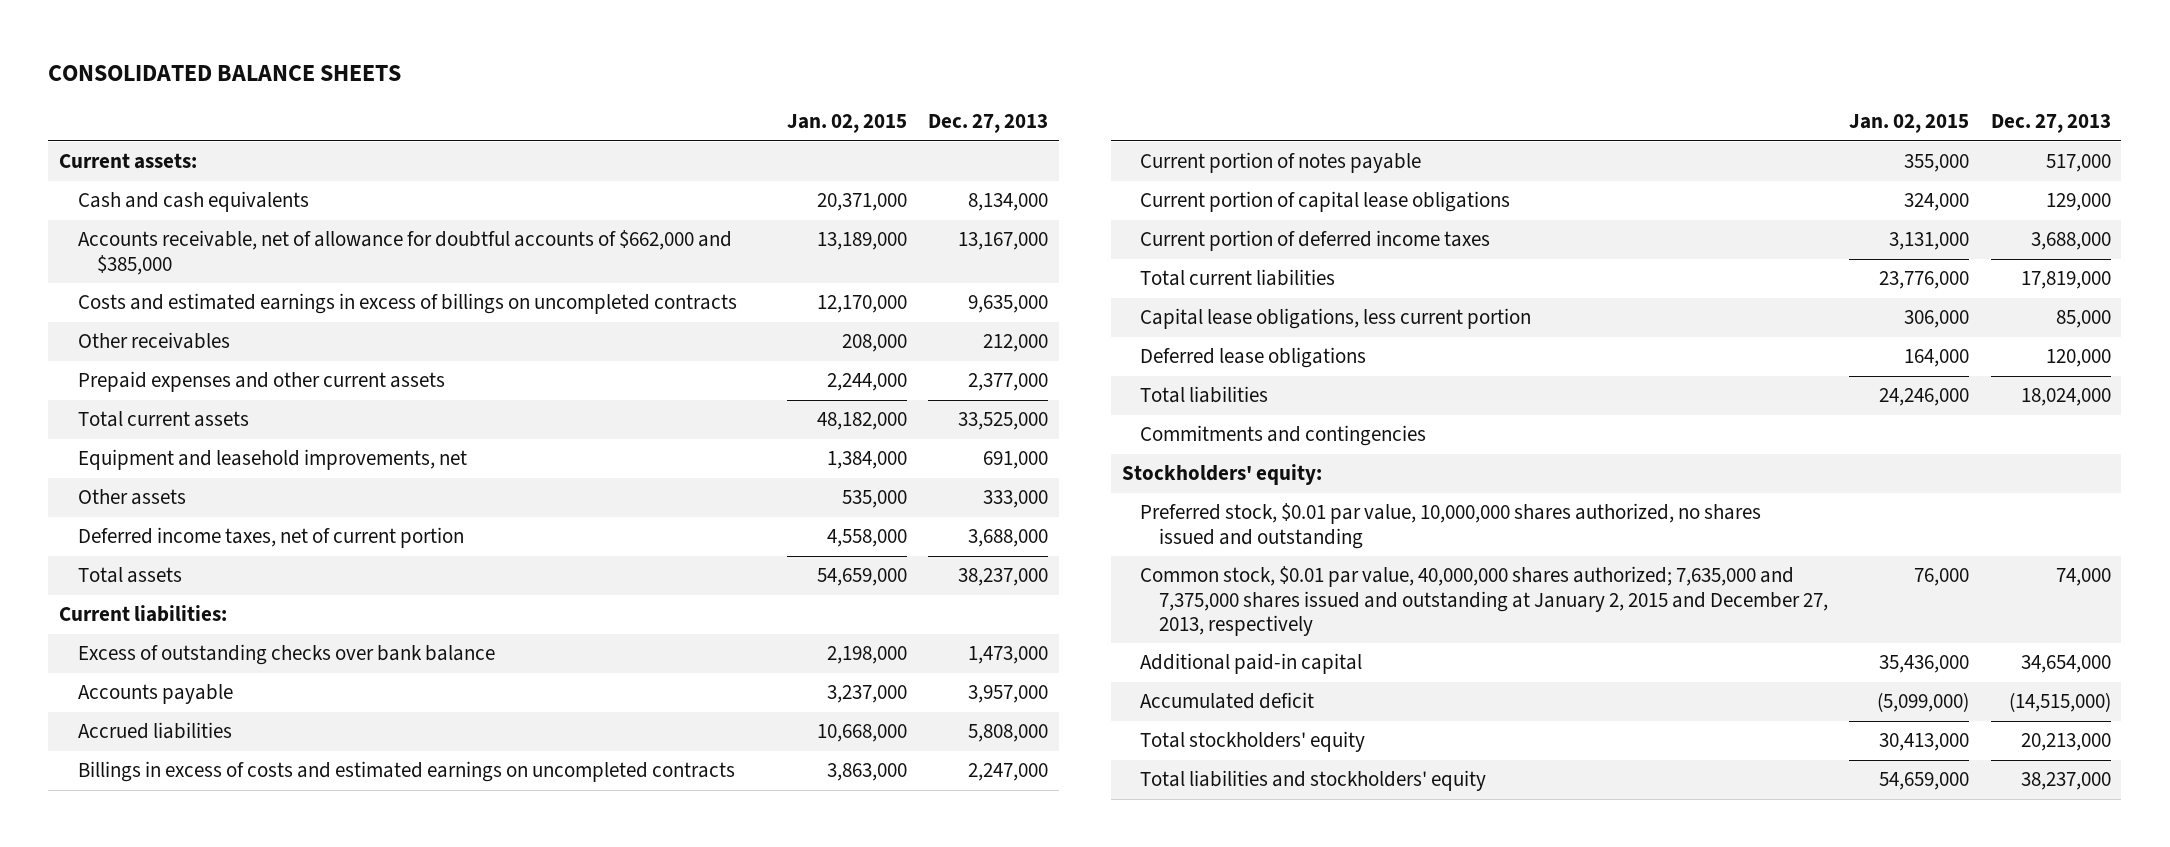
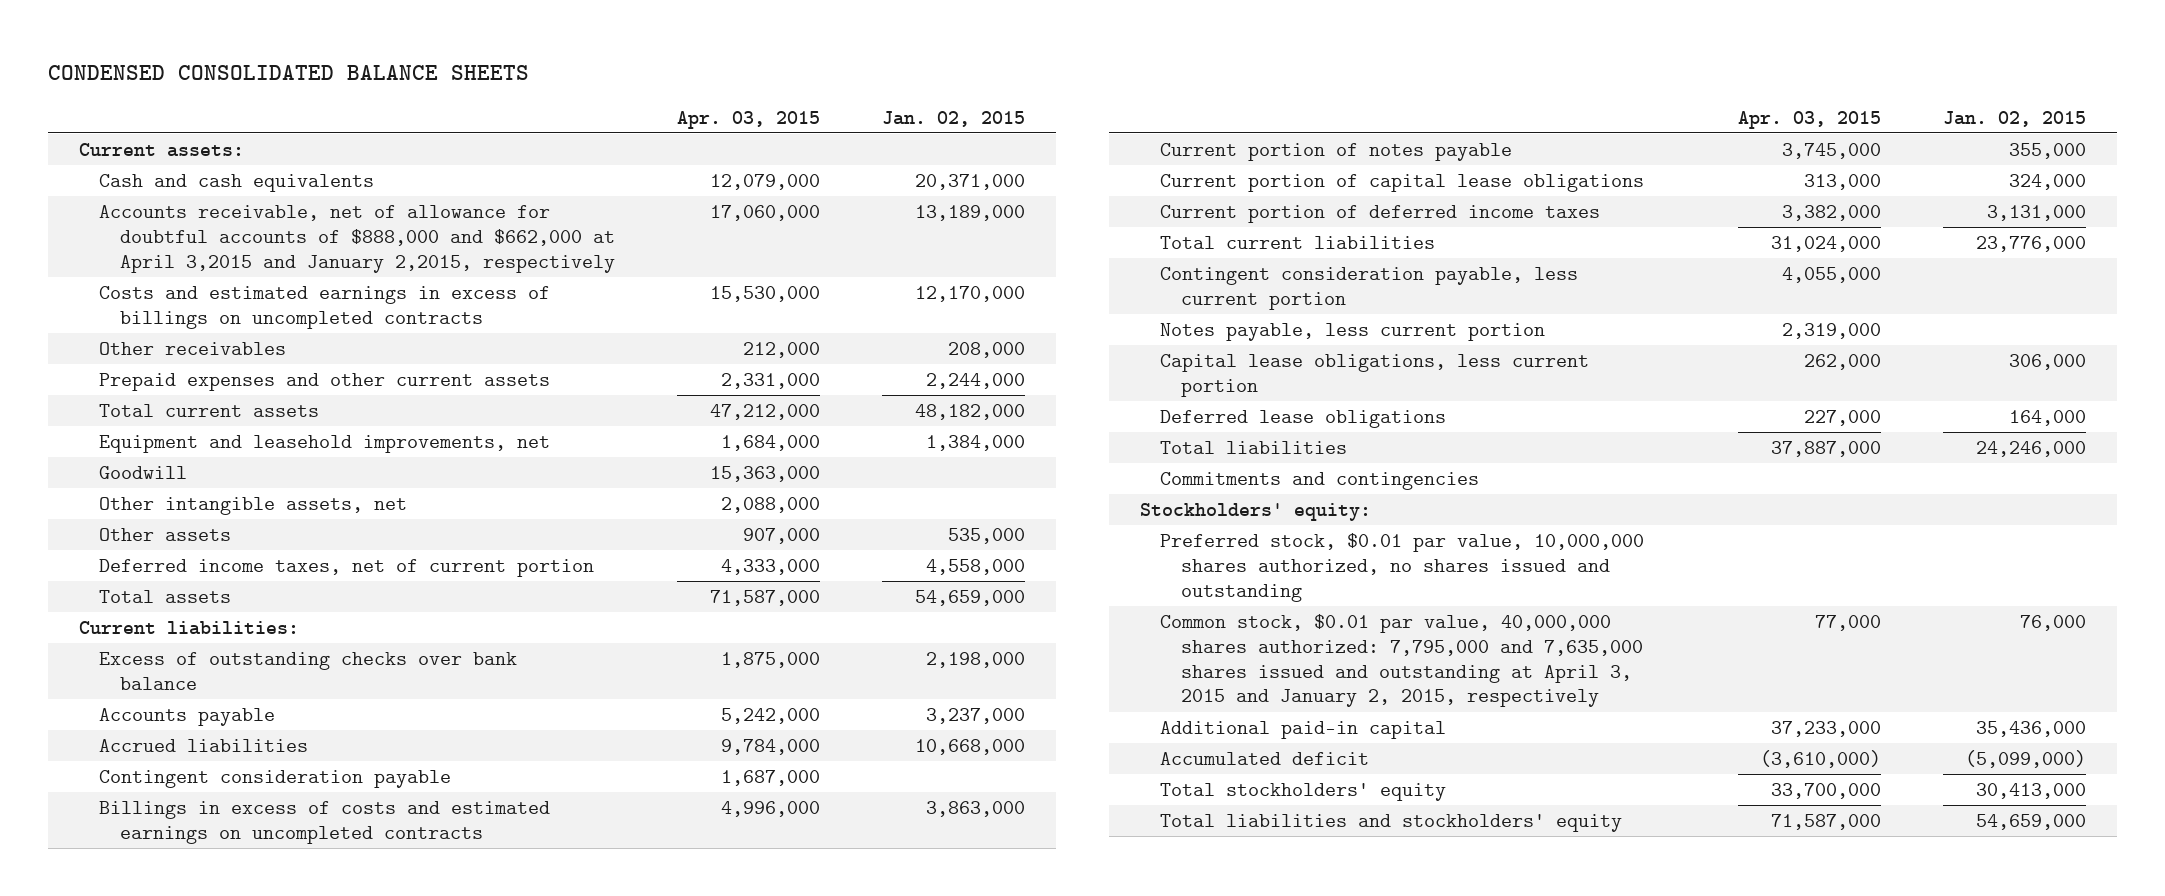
- CONSOLIDATED BALANCE SHEETS
+ CONDENSED CONSOLIDATED BALANCE SHEETS
- | Jan. 02, 2015 | Dec. 27, 2013
+ | Apr. 03, 2015 | Jan. 02, 2015
- Accounts receivable, net of allowance for doubtful accounts of $662,000 and $385,000 | 13,189,000 | 13,167,000
+ Accounts receivable, net of allowance for doubtful accounts of $888,000 and $662,000 at April 3,2015 and January 2,2015, respectively | 17,060,000 | 13,189,000
+ Goodwill | 15,363,000 |
+ Other intangible assets, net | 2,088,000 |
+ Contingent consideration payable | 1,687,000 |
+ Contingent consideration payable, less current portion | 4,055,000 |
+ Notes payable, less current portion | 2,319,000 |
- Common stock, $0.01 par value, 40,000,000 shares authorized; 7,635,000 and 7,375,000 shares issued and outstanding at January 2, 2015 and December 27, 2013, respectively | 76,000 | 74,000
+ Common stock, $0.01 par value, 40,000,000 shares authorized: 7,795,000 and 7,635,000 shares issued and outstanding at April 3, 2015 and January 2, 2015, respectively | 77,000 | 76,000

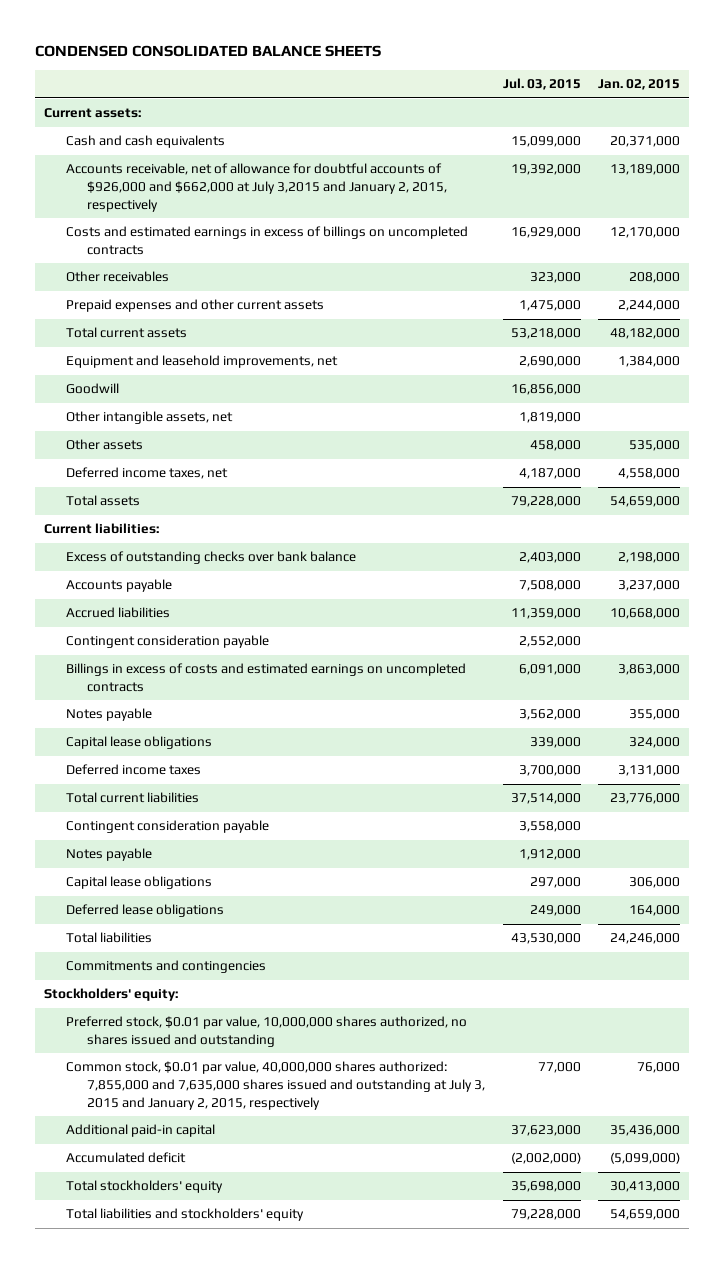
- | Apr. 03, 2015 | Jan. 02, 2015
+ | Jul. 03, 2015 | Jan. 02, 2015
- Accounts receivable, net of allowance for doubtful accounts of $888,000 and $662,000 at April 3,2015 and January 2,2015, respectively | 17,060,000 | 13,189,000
+ Accounts receivable, net of allowance for doubtful accounts of $926,000 and $662,000 at July 3,2015 and January 2, 2015, respectively | 19,392,000 | 13,189,000
- Deferred income taxes, net of current portion | 4,333,000 | 4,558,000
+ Deferred income taxes, net | 4,187,000 | 4,558,000
- Current portion of notes payable | 3,745,000 | 355,000
- Current portion of capital lease obligations | 313,000 | 324,000
- Current portion of deferred income taxes | 3,382,000 | 3,131,000
+ Notes payable | 3,562,000 | 355,000
+ Capital lease obligations | 339,000 | 324,000
+ Deferred income taxes | 3,700,000 | 3,131,000
- Contingent consideration payable, less current portion | 4,055,000 |
- Notes payable, less current portion | 2,319,000 |
- Capital lease obligations, less current portion | 262,000 | 306,000
+ Contingent consideration payable | 3,558,000 |
+ Notes payable | 1,912,000 |
+ Capital lease obligations | 297,000 | 306,000
- Common stock, $0.01 par value, 40,000,000 shares authorized: 7,795,000 and 7,635,000 shares issued and outstanding at April 3, 2015 and January 2, 2015, respectively | 77,000 | 76,000
+ Common stock, $0.01 par value, 40,000,000 shares authorized: 7,855,000 and 7,635,000 shares issued and outstanding at July 3, 2015 and January 2, 2015, respectively | 77,000 | 76,000

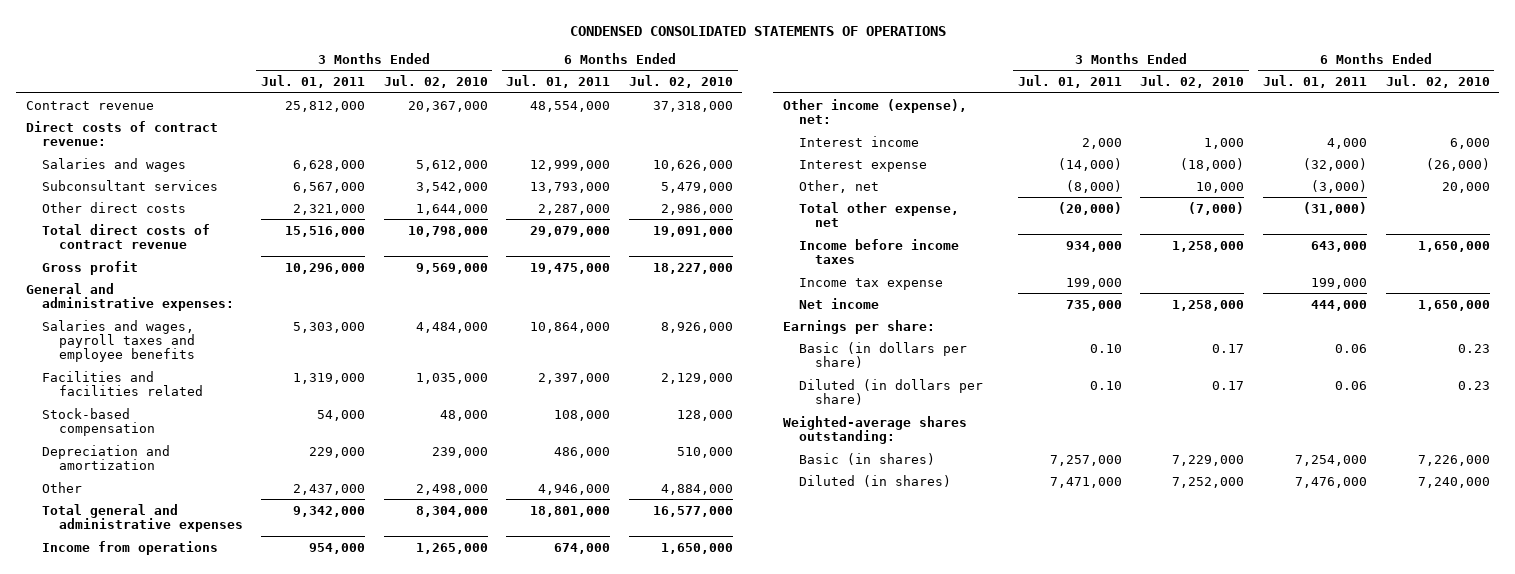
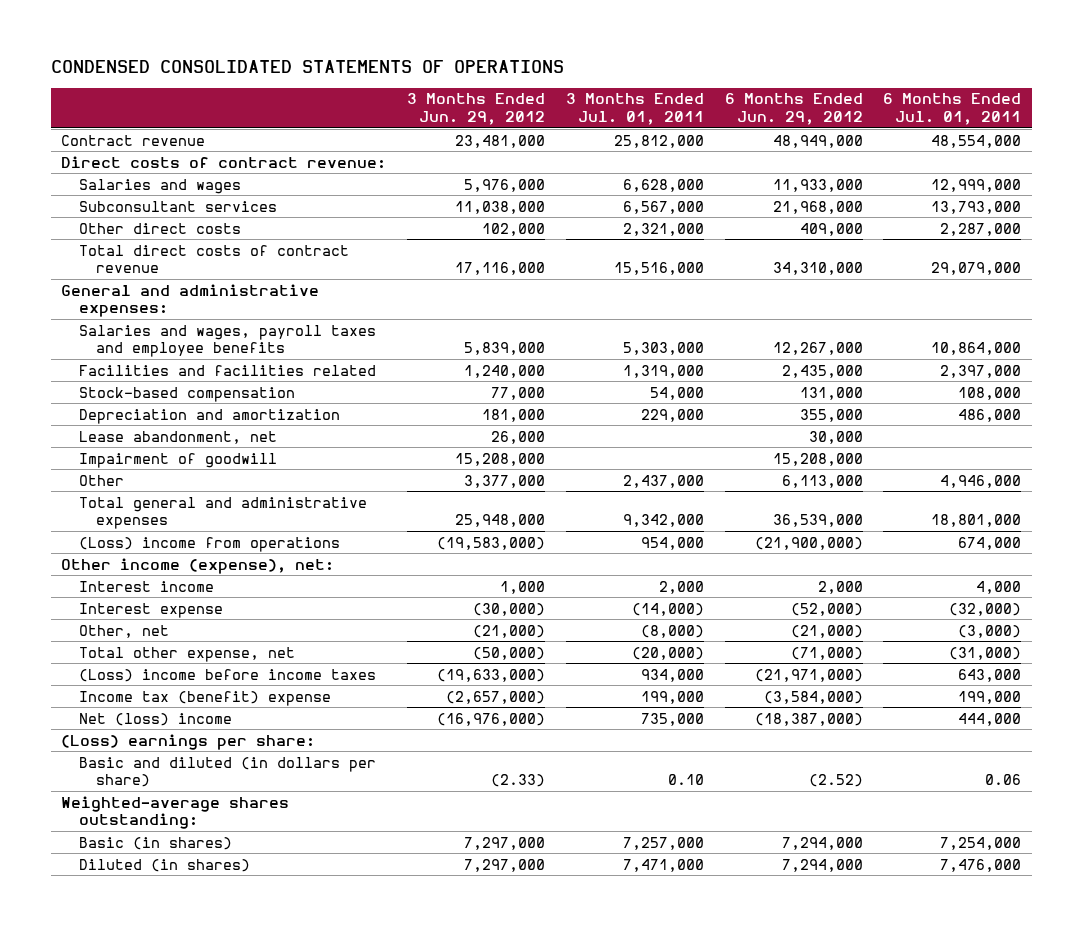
- | 3 Months Ended Jul. 01, 2011 | 3 Months Ended Jul. 02, 2010 | 6 Months Ended Jul. 01, 2011 | 6 Months Ended Jul. 02, 2010
+ | 3 Months Ended Jun. 29, 2012 | 3 Months Ended Jul. 01, 2011 | 6 Months Ended Jun. 29, 2012 | 6 Months Ended Jul. 01, 2011
- Gross profit | 10,296,000 | 9,569,000 | 19,475,000 | 18,227,000
+ Lease abandonment, net | 26,000 | | 30,000 |
+ Impairment of goodwill | 15,208,000 | | 15,208,000 |
- Income from operations | 954,000 | 1,265,000 | 674,000 | 1,650,000
+ (Loss) income from operations | (19,583,000) | 954,000 | (21,900,000) | 674,000
- Income before income taxes | 934,000 | 1,258,000 | 643,000 | 1,650,000
- Income tax expense | 199,000 | | 199,000 |
- Net income | 735,000 | 1,258,000 | 444,000 | 1,650,000
- Earnings per share:
- Basic (in dollars per share) | 0.10 | 0.17 | 0.06 | 0.23
- Diluted (in dollars per share) | 0.10 | 0.17 | 0.06 | 0.23
+ (Loss) income before income taxes | (19,633,000) | 934,000 | (21,971,000) | 643,000
+ Income tax (benefit) expense | (2,657,000) | 199,000 | (3,584,000) | 199,000
+ Net (loss) income | (16,976,000) | 735,000 | (18,387,000) | 444,000
+ (Loss) earnings per share:
+ Basic and diluted (in dollars per share) | (2.33) | 0.10 | (2.52) | 0.06

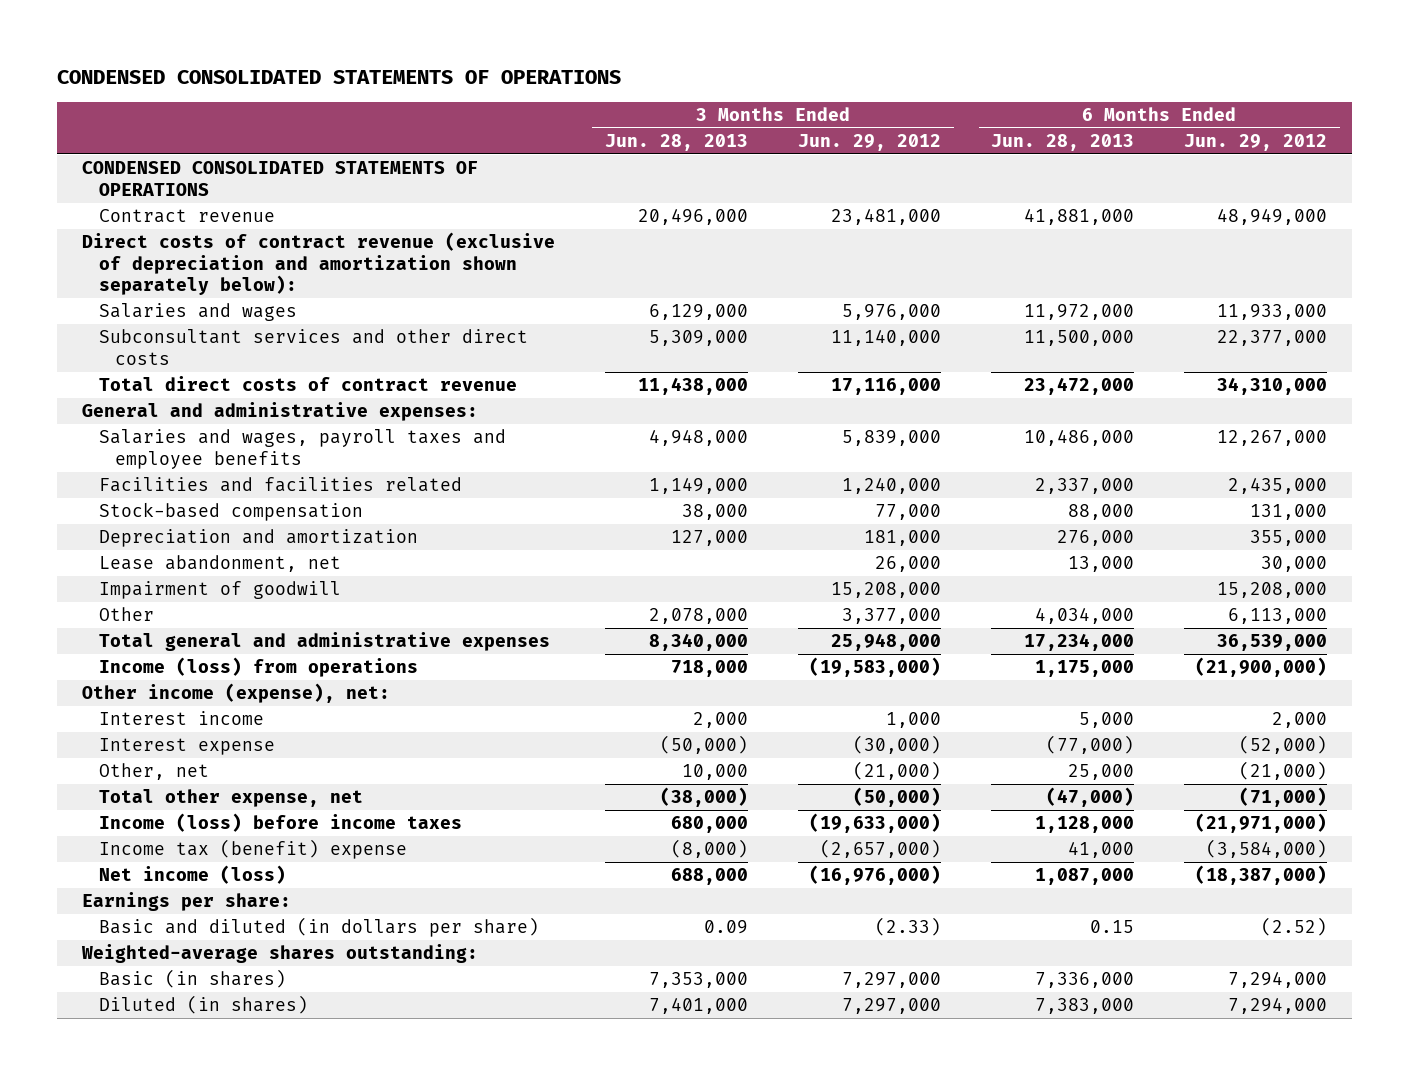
- | 3 Months Ended Jun. 29, 2012 | 3 Months Ended Jul. 01, 2011 | 6 Months Ended Jun. 29, 2012 | 6 Months Ended Jul. 01, 2011
+ | 3 Months Ended Jun. 28, 2013 | 3 Months Ended Jun. 29, 2012 | 6 Months Ended Jun. 28, 2013 | 6 Months Ended Jun. 29, 2012
+ CONDENSED CONSOLIDATED STATEMENTS OF OPERATIONS
- Direct costs of contract revenue:
+ Direct costs of contract revenue (exclusive of depreciation and amortization shown separately below):
- Subconsultant services | 11,038,000 | 6,567,000 | 21,968,000 | 13,793,000
- Other direct costs | 102,000 | 2,321,000 | 409,000 | 2,287,000
+ Subconsultant services and other direct costs | 5,309,000 | 11,140,000 | 11,500,000 | 22,377,000
- (Loss) income from operations | (19,583,000) | 954,000 | (21,900,000) | 674,000
+ Income (loss) from operations | 718,000 | (19,583,000) | 1,175,000 | (21,900,000)
- (Loss) income before income taxes | (19,633,000) | 934,000 | (21,971,000) | 643,000
+ Income (loss) before income taxes | 680,000 | (19,633,000) | 1,128,000 | (21,971,000)
- Net (loss) income | (16,976,000) | 735,000 | (18,387,000) | 444,000
- (Loss) earnings per share:
+ Net income (loss) | 688,000 | (16,976,000) | 1,087,000 | (18,387,000)
+ Earnings per share:

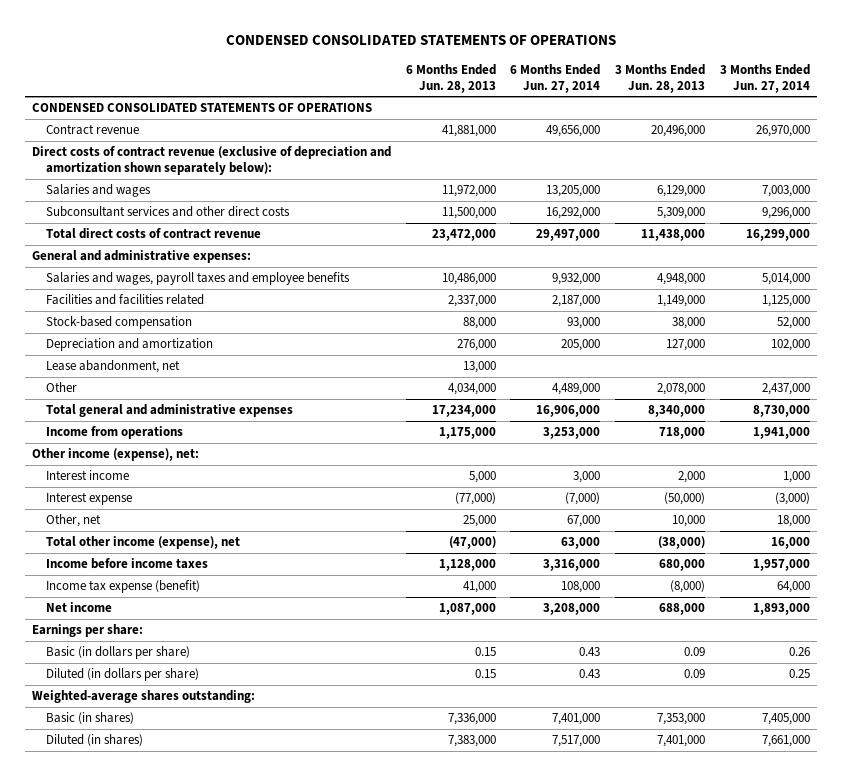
- | 3 Months Ended Jun. 28, 2013 | 3 Months Ended Jun. 29, 2012 | 6 Months Ended Jun. 28, 2013 | 6 Months Ended Jun. 29, 2012
+ | 6 Months Ended Jun. 28, 2013 | 6 Months Ended Jun. 27, 2014 | 3 Months Ended Jun. 28, 2013 | 3 Months Ended Jun. 27, 2014
- Impairment of goodwill | | 15,208,000 | | 15,208,000
- Income (loss) from operations | 718,000 | (19,583,000) | 1,175,000 | (21,900,000)
+ Income from operations | 1,175,000 | 3,253,000 | 718,000 | 1,941,000
- Total other expense, net | (38,000) | (50,000) | (47,000) | (71,000)
- Income (loss) before income taxes | 680,000 | (19,633,000) | 1,128,000 | (21,971,000)
- Income tax (benefit) expense | (8,000) | (2,657,000) | 41,000 | (3,584,000)
- Net income (loss) | 688,000 | (16,976,000) | 1,087,000 | (18,387,000)
+ Total other income (expense), net | (47,000) | 63,000 | (38,000) | 16,000
+ Income before income taxes | 1,128,000 | 3,316,000 | 680,000 | 1,957,000
+ Income tax expense (benefit) | 41,000 | 108,000 | (8,000) | 64,000
+ Net income | 1,087,000 | 3,208,000 | 688,000 | 1,893,000
- Basic and diluted (in dollars per share) | 0.09 | (2.33) | 0.15 | (2.52)
+ Basic (in dollars per share) | 0.15 | 0.43 | 0.09 | 0.26
+ Diluted (in dollars per share) | 0.15 | 0.43 | 0.09 | 0.25

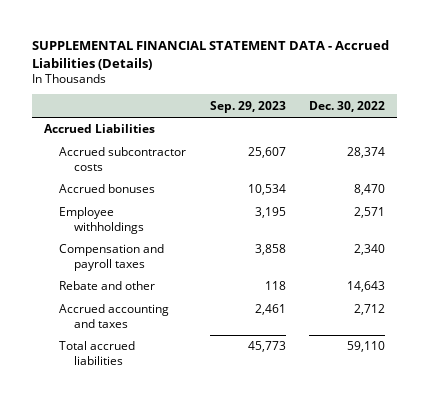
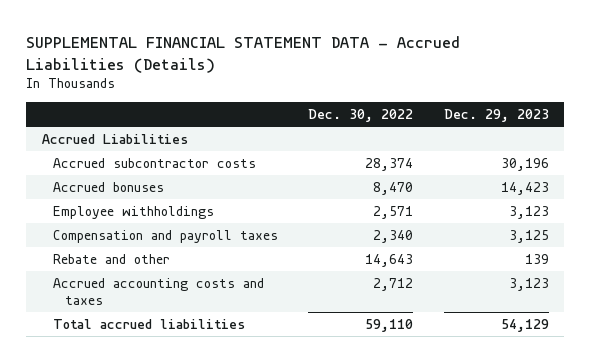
- | Sep. 29, 2023 | Dec. 30, 2022
+ | Dec. 30, 2022 | Dec. 29, 2023
- Accrued accounting and taxes | 2,461 | 2,712
+ Accrued accounting costs and taxes | 2,712 | 3,123

